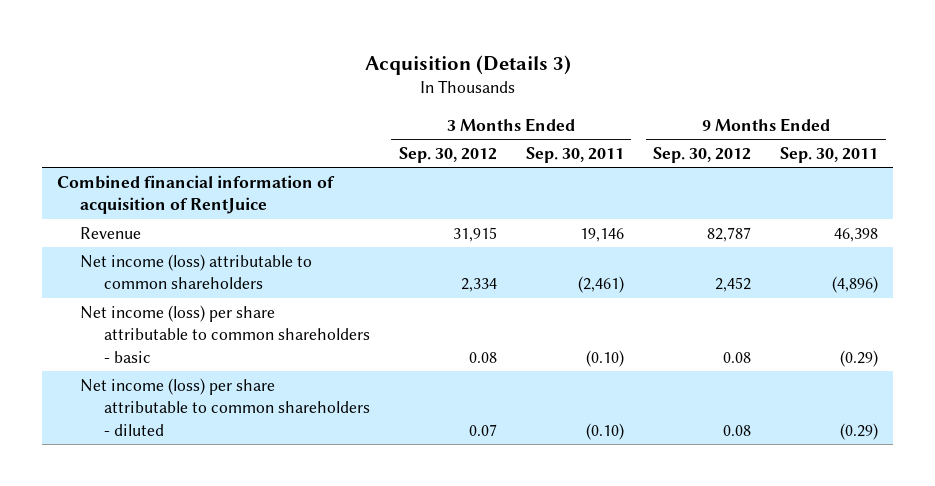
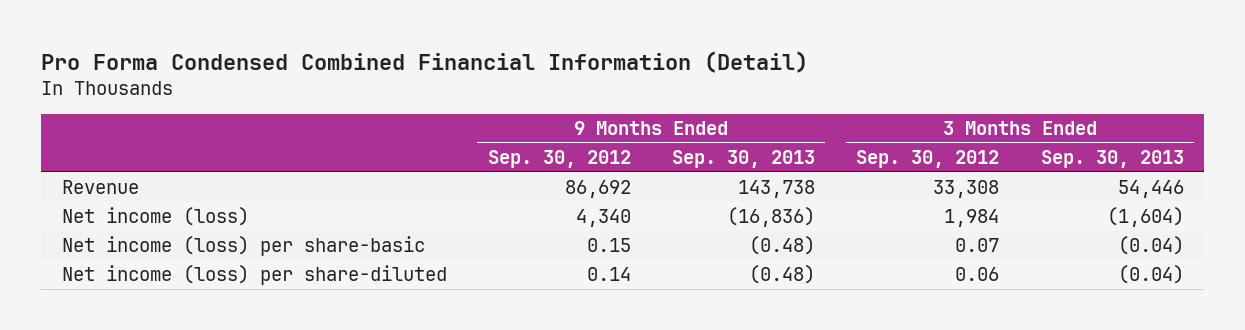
- Acquisition (Details 3)
+ Pro Forma Condensed Combined Financial Information (Detail)
- | 3 Months Ended Sep. 30, 2012 | 3 Months Ended Sep. 30, 2011 | 9 Months Ended Sep. 30, 2012 | 9 Months Ended Sep. 30, 2011
+ | 9 Months Ended Sep. 30, 2012 | 9 Months Ended Sep. 30, 2013 | 3 Months Ended Sep. 30, 2012 | 3 Months Ended Sep. 30, 2013
- Combined financial information of acquisition of RentJuice
- Revenue | 31,915 | 19,146 | 82,787 | 46,398
- Net income (loss) attributable to common shareholders | 2,334 | (2,461) | 2,452 | (4,896)
- Net income (loss) per share attributable to common shareholders - basic | 0.08 | (0.10) | 0.08 | (0.29)
- Net income (loss) per share attributable to common shareholders - diluted | 0.07 | (0.10) | 0.08 | (0.29)
+ Revenue | 86,692 | 143,738 | 33,308 | 54,446
+ Net income (loss) | 4,340 | (16,836) | 1,984 | (1,604)
+ Net income (loss) per share-basic | 0.15 | (0.48) | 0.07 | (0.04)
+ Net income (loss) per share-diluted | 0.14 | (0.48) | 0.06 | (0.04)

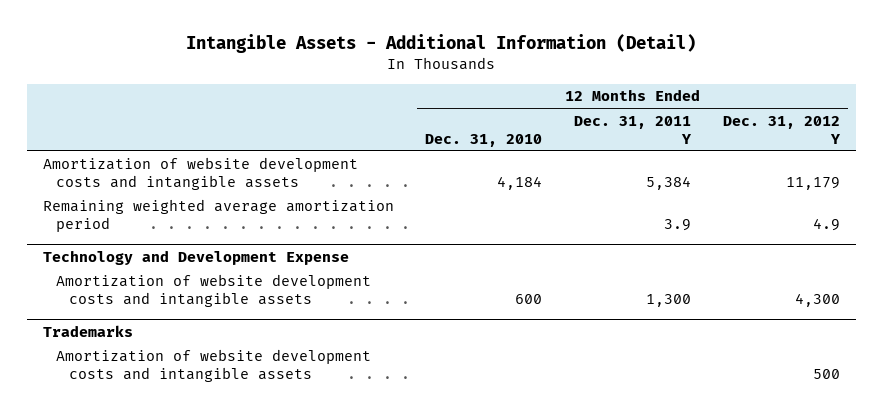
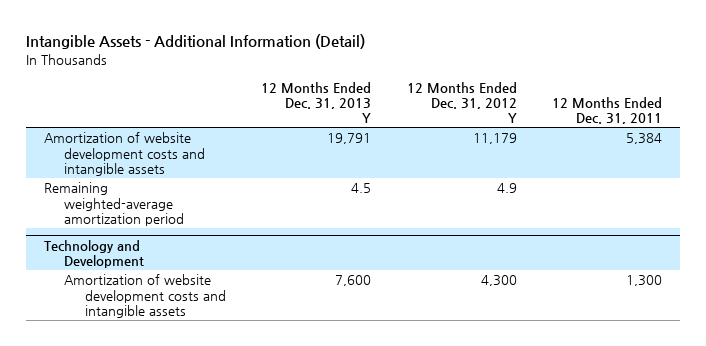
- | 12 Months Ended Dec. 31, 2010 | 12 Months Ended Dec. 31, 2011 Y | 12 Months Ended Dec. 31, 2012 Y
+ | 12 Months Ended Dec. 31, 2013 Y | 12 Months Ended Dec. 31, 2012 Y | 12 Months Ended Dec. 31, 2011
- Remaining weighted average amortization period | | 3.9 | 4.9
- Technology and Development Expense
+ Remaining weighted-average amortization period | 4.5 | 4.9 |
+ Technology and Development
- Trademarks
- Amortization of website development costs and intangible assets | | | 500

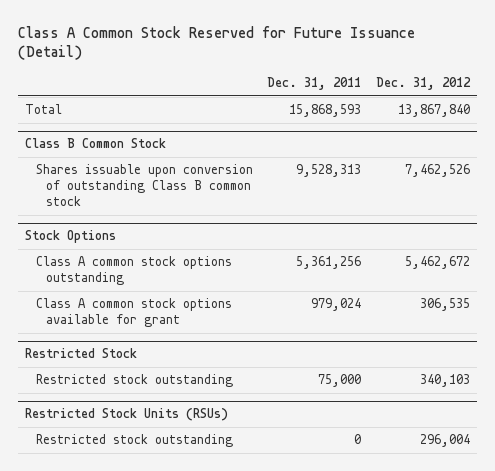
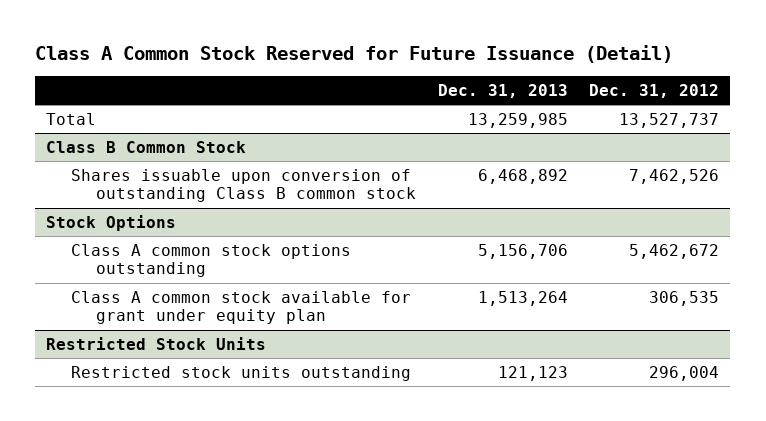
- | Dec. 31, 2011 | Dec. 31, 2012
+ | Dec. 31, 2013 | Dec. 31, 2012
- Total | 15,868,593 | 13,867,840
+ Total | 13,259,985 | 13,527,737
@ Stock Options
- Class A common stock options available for grant | 979,024 | 306,535
- Restricted Stock
- Restricted stock outstanding | 75,000 | 340,103
- Restricted Stock Units (RSUs)
- Restricted stock outstanding | 0 | 296,004
@ Stock Options
+ Class A common stock available for grant under equity plan | 1,513,264 | 306,535
+ Restricted Stock Units
+ Restricted stock units outstanding | 121,123 | 296,004

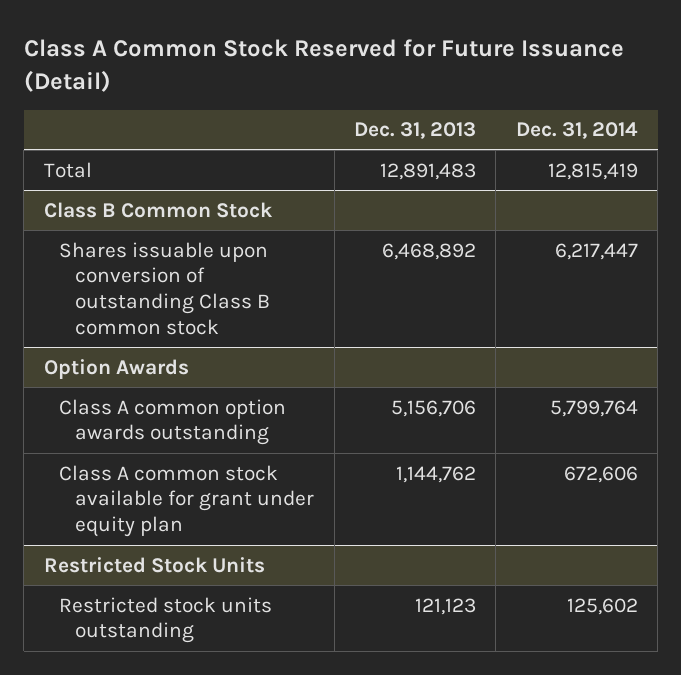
- | Dec. 31, 2013 | Dec. 31, 2012
+ | Dec. 31, 2013 | Dec. 31, 2014
- Total | 13,259,985 | 13,527,737
+ Total | 12,891,483 | 12,815,419
- Stock Options
- Class A common stock options outstanding | 5,156,706 | 5,462,672
- Class A common stock available for grant under equity plan | 1,513,264 | 306,535
+ Option Awards
+ Class A common option awards outstanding | 5,156,706 | 5,799,764
+ Class A common stock available for grant under equity plan | 1,144,762 | 672,606

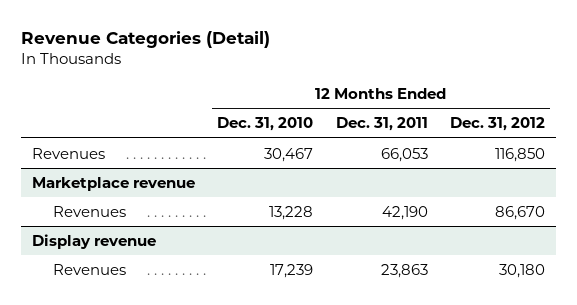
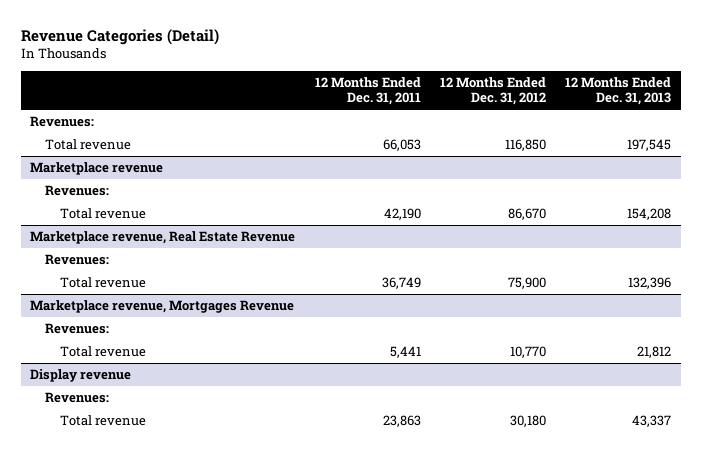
- | 12 Months Ended Dec. 31, 2010 | 12 Months Ended Dec. 31, 2011 | 12 Months Ended Dec. 31, 2012
+ | 12 Months Ended Dec. 31, 2011 | 12 Months Ended Dec. 31, 2012 | 12 Months Ended Dec. 31, 2013
- Revenues | 30,467 | 66,053 | 116,850
+ Revenues:
+ Total revenue | 66,053 | 116,850 | 197,545
@ Marketplace revenue
- Revenues | 13,228 | 42,190 | 86,670
+ Revenues:
+ Total revenue | 42,190 | 86,670 | 154,208
+ Marketplace revenue, Real Estate Revenue
+ Revenues:
+ Total revenue | 36,749 | 75,900 | 132,396
+ Marketplace revenue, Mortgages Revenue
+ Revenues:
+ Total revenue | 5,441 | 10,770 | 21,812
@ Display revenue
- Revenues | 17,239 | 23,863 | 30,180
+ Revenues:
+ Total revenue | 23,863 | 30,180 | 43,337

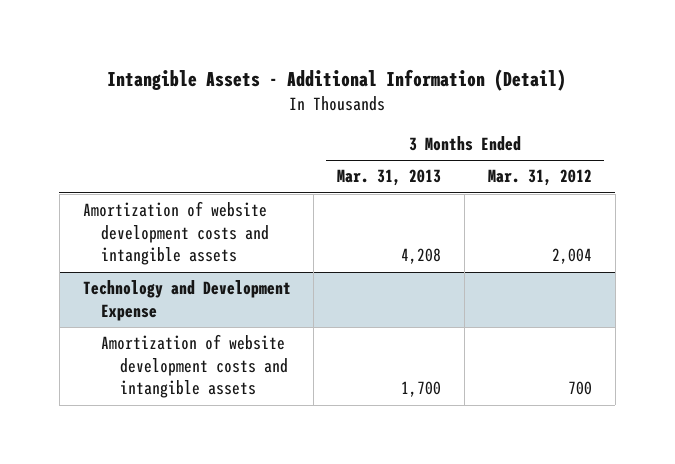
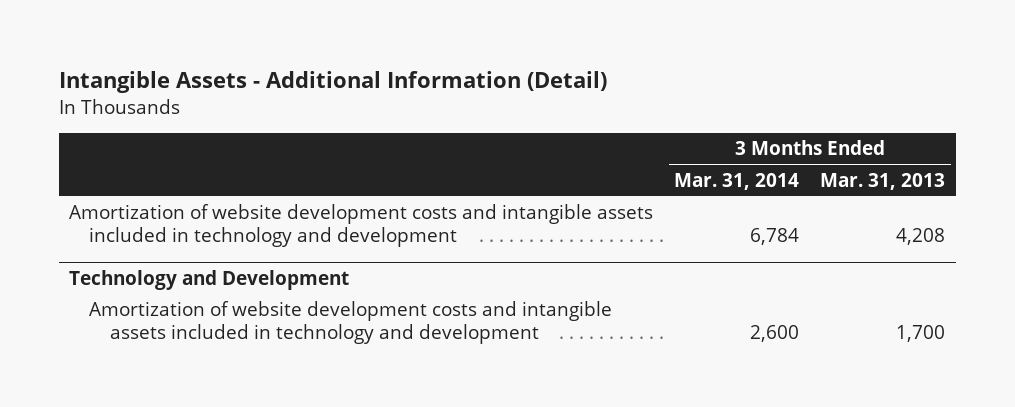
- | 3 Months Ended Mar. 31, 2013 | 3 Months Ended Mar. 31, 2012
+ | 3 Months Ended Mar. 31, 2014 | 3 Months Ended Mar. 31, 2013
- Amortization of website development costs and intangible assets | 4,208 | 2,004
- Technology and Development Expense
- Amortization of website development costs and intangible assets | 1,700 | 700
+ Amortization of website development costs and intangible assets included in technology and development | 6,784 | 4,208
+ Technology and Development
+ Amortization of website development costs and intangible assets included in technology and development | 2,600 | 1,700

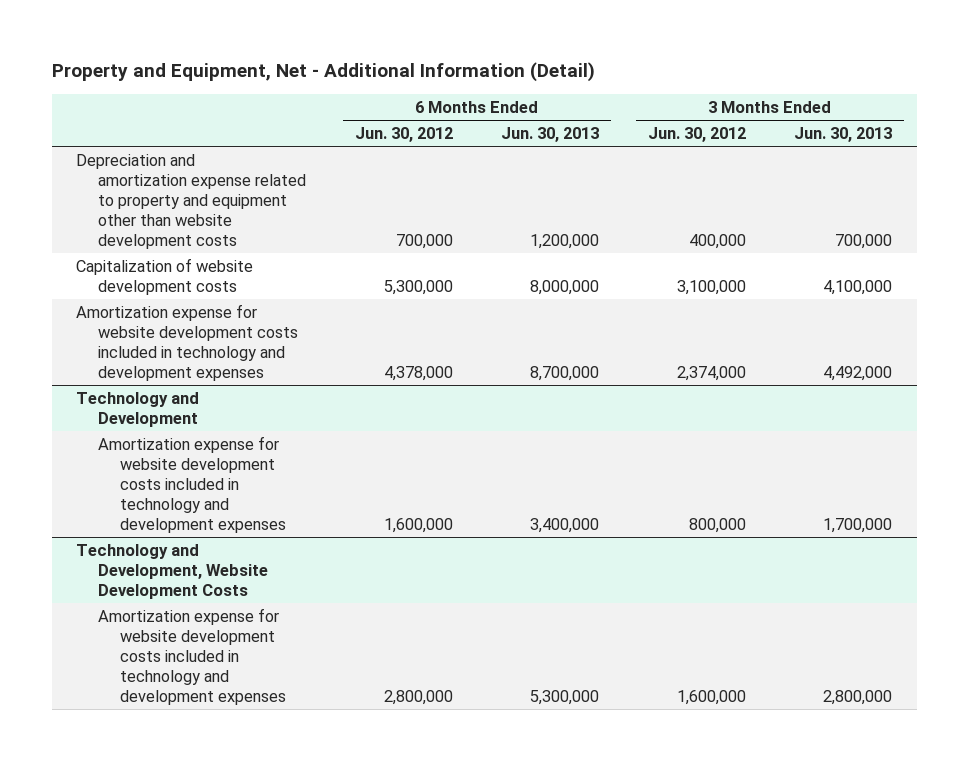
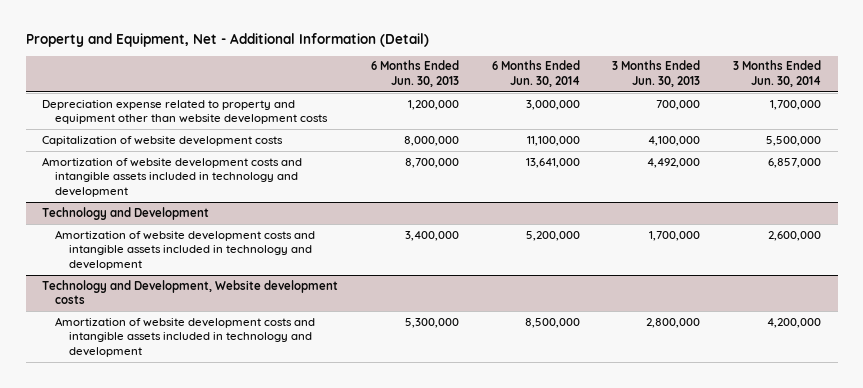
- | 6 Months Ended Jun. 30, 2012 | 6 Months Ended Jun. 30, 2013 | 3 Months Ended Jun. 30, 2012 | 3 Months Ended Jun. 30, 2013
+ | 6 Months Ended Jun. 30, 2013 | 6 Months Ended Jun. 30, 2014 | 3 Months Ended Jun. 30, 2013 | 3 Months Ended Jun. 30, 2014
- Depreciation and amortization expense related to property and equipment other than website development costs | 700,000 | 1,200,000 | 400,000 | 700,000
+ Depreciation expense related to property and equipment other than website development costs | 1,200,000 | 3,000,000 | 700,000 | 1,700,000
- Amortization expense for website development costs included in technology and development expenses | 4,378,000 | 8,700,000 | 2,374,000 | 4,492,000
+ Amortization of website development costs and intangible assets included in technology and development | 8,700,000 | 13,641,000 | 4,492,000 | 6,857,000
@ Technology and Development
- Amortization expense for website development costs included in technology and development expenses | 1,600,000 | 3,400,000 | 800,000 | 1,700,000
- Technology and Development, Website Development Costs
- Amortization expense for website development costs included in technology and development expenses | 2,800,000 | 5,300,000 | 1,600,000 | 2,800,000
@ Technology and Development
+ Amortization of website development costs and intangible assets included in technology and development | 3,400,000 | 5,200,000 | 1,700,000 | 2,600,000
+ Technology and Development, Website development costs
+ Amortization of website development costs and intangible assets included in technology and development | 5,300,000 | 8,500,000 | 2,800,000 | 4,200,000

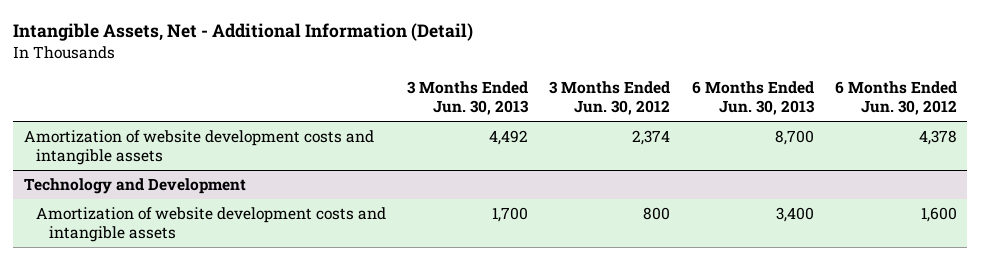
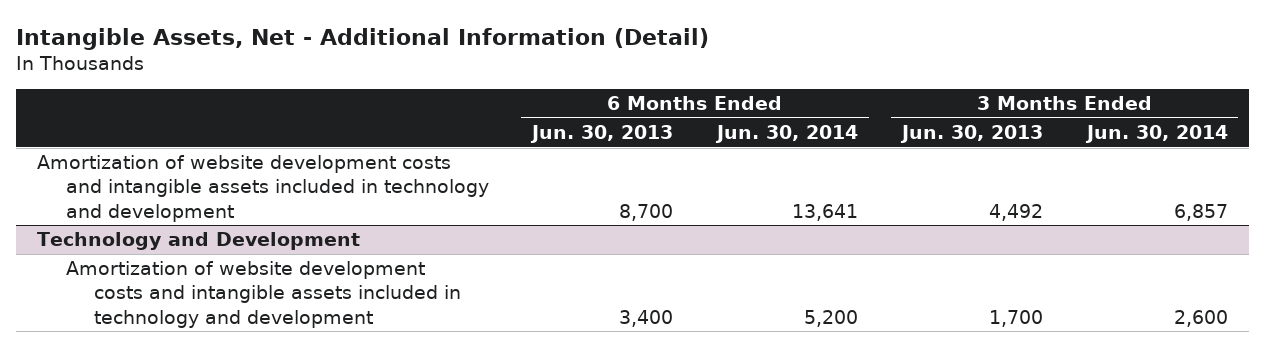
- | 3 Months Ended Jun. 30, 2013 | 3 Months Ended Jun. 30, 2012 | 6 Months Ended Jun. 30, 2013 | 6 Months Ended Jun. 30, 2012
+ | 6 Months Ended Jun. 30, 2013 | 6 Months Ended Jun. 30, 2014 | 3 Months Ended Jun. 30, 2013 | 3 Months Ended Jun. 30, 2014
- Amortization of website development costs and intangible assets | 4,492 | 2,374 | 8,700 | 4,378
+ Amortization of website development costs and intangible assets included in technology and development | 8,700 | 13,641 | 4,492 | 6,857
@ Technology and Development
- Amortization of website development costs and intangible assets | 1,700 | 800 | 3,400 | 1,600
+ Amortization of website development costs and intangible assets included in technology and development | 3,400 | 5,200 | 1,700 | 2,600

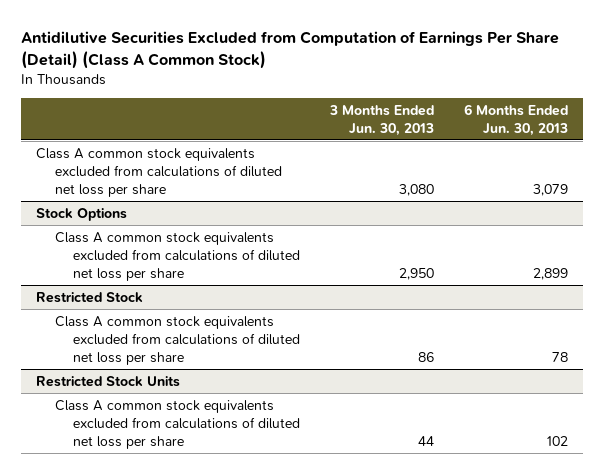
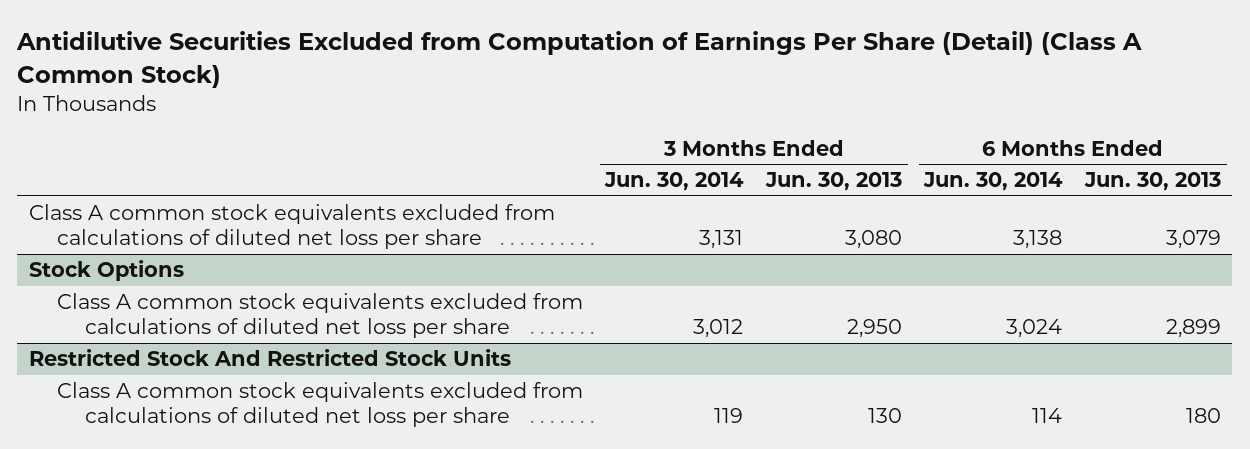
- | 3 Months Ended Jun. 30, 2013 | 6 Months Ended Jun. 30, 2013
+ | 3 Months Ended Jun. 30, 2014 | 3 Months Ended Jun. 30, 2013 | 6 Months Ended Jun. 30, 2014 | 6 Months Ended Jun. 30, 2013
- Restricted Stock
- Class A common stock equivalents excluded from calculations of diluted net loss per share | 86 | 78
- Restricted Stock Units
- Class A common stock equivalents excluded from calculations of diluted net loss per share | 44 | 102
+ Restricted Stock And Restricted Stock Units
+ Class A common stock equivalents excluded from calculations of diluted net loss per share | 119 | 130 | 114 | 180

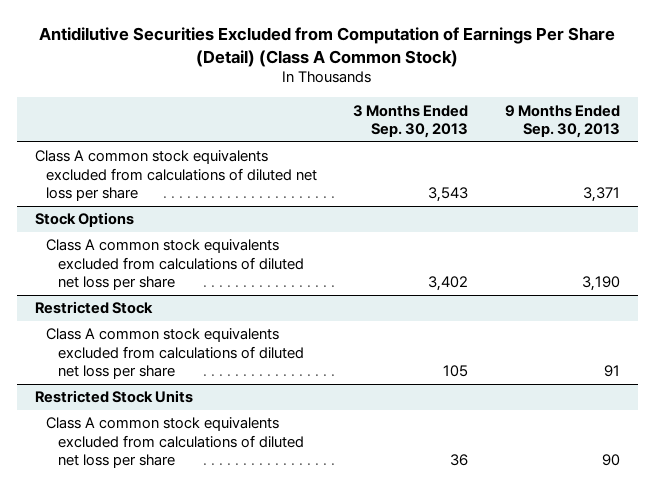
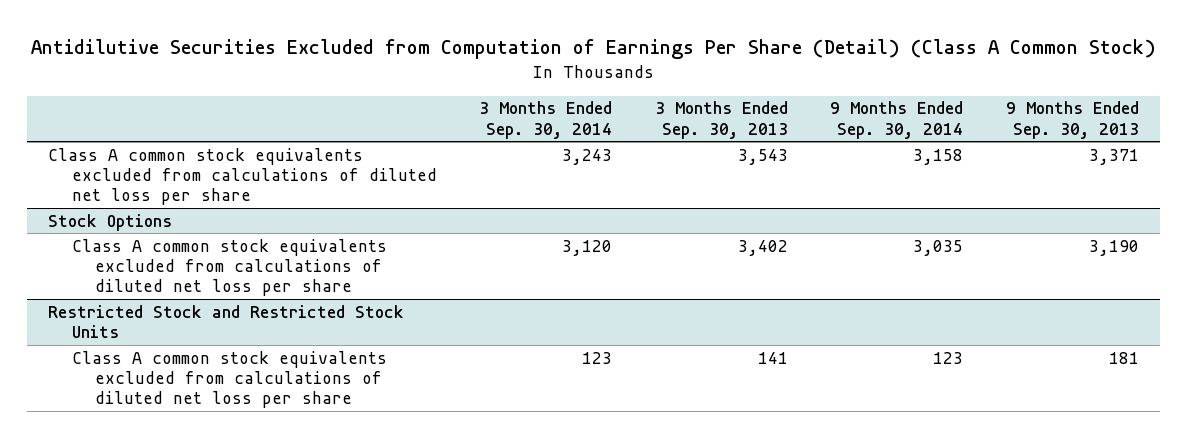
- | 3 Months Ended Sep. 30, 2013 | 9 Months Ended Sep. 30, 2013
+ | 3 Months Ended Sep. 30, 2014 | 3 Months Ended Sep. 30, 2013 | 9 Months Ended Sep. 30, 2014 | 9 Months Ended Sep. 30, 2013
- Restricted Stock
- Class A common stock equivalents excluded from calculations of diluted net loss per share | 105 | 91
- Restricted Stock Units
- Class A common stock equivalents excluded from calculations of diluted net loss per share | 36 | 90
+ Restricted Stock and Restricted Stock Units
+ Class A common stock equivalents excluded from calculations of diluted net loss per share | 123 | 141 | 123 | 181

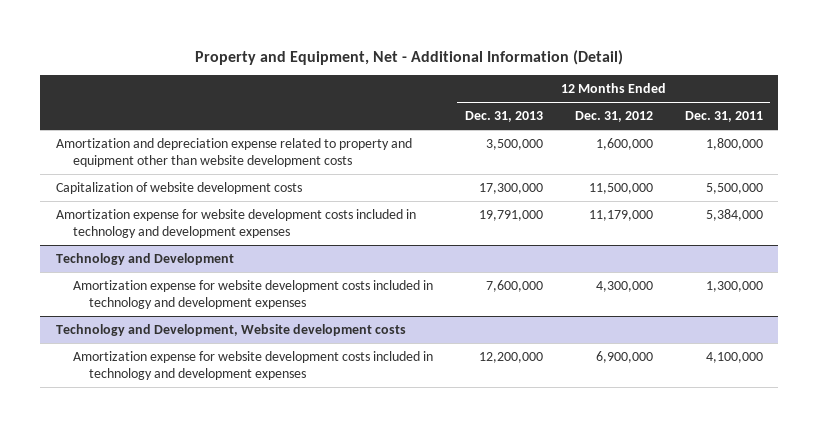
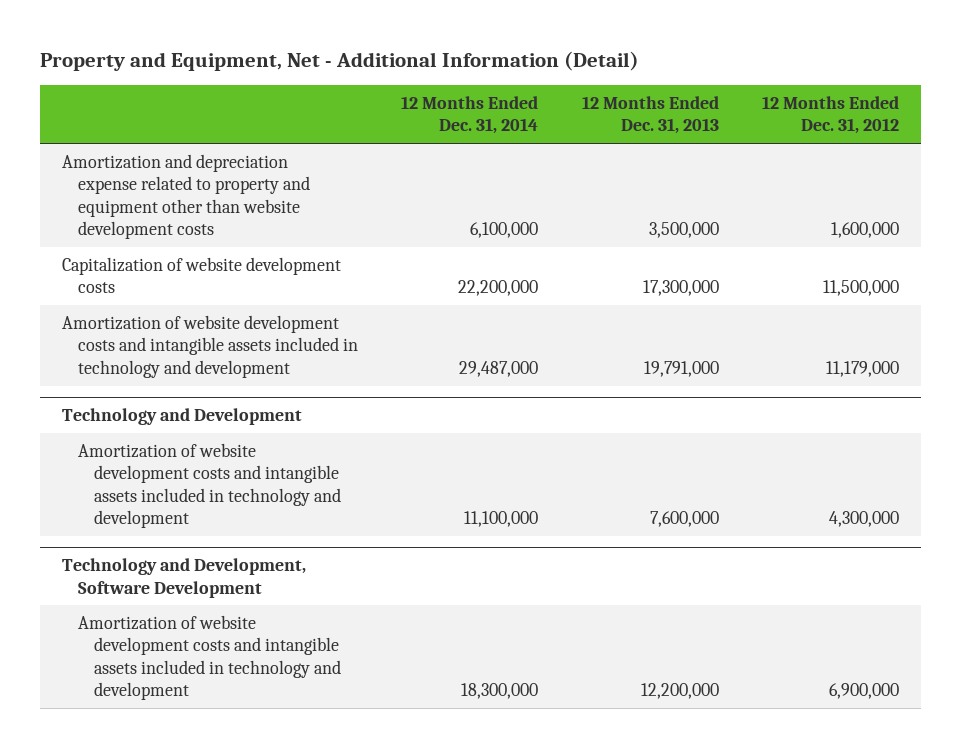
- | 12 Months Ended Dec. 31, 2013 | 12 Months Ended Dec. 31, 2012 | 12 Months Ended Dec. 31, 2011
+ | 12 Months Ended Dec. 31, 2014 | 12 Months Ended Dec. 31, 2013 | 12 Months Ended Dec. 31, 2012
- Amortization expense for website development costs included in technology and development expenses | 19,791,000 | 11,179,000 | 5,384,000
+ Amortization of website development costs and intangible assets included in technology and development | 29,487,000 | 19,791,000 | 11,179,000
@ Technology and Development
- Amortization expense for website development costs included in technology and development expenses | 7,600,000 | 4,300,000 | 1,300,000
- Technology and Development, Website development costs
- Amortization expense for website development costs included in technology and development expenses | 12,200,000 | 6,900,000 | 4,100,000
@ Technology and Development
+ Amortization of website development costs and intangible assets included in technology and development | 11,100,000 | 7,600,000 | 4,300,000
+ Technology and Development, Software Development
+ Amortization of website development costs and intangible assets included in technology and development | 18,300,000 | 12,200,000 | 6,900,000

